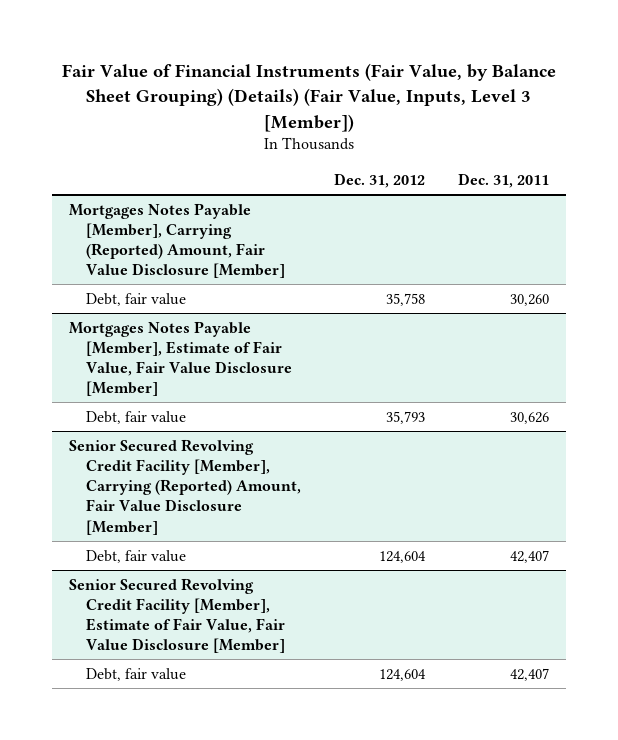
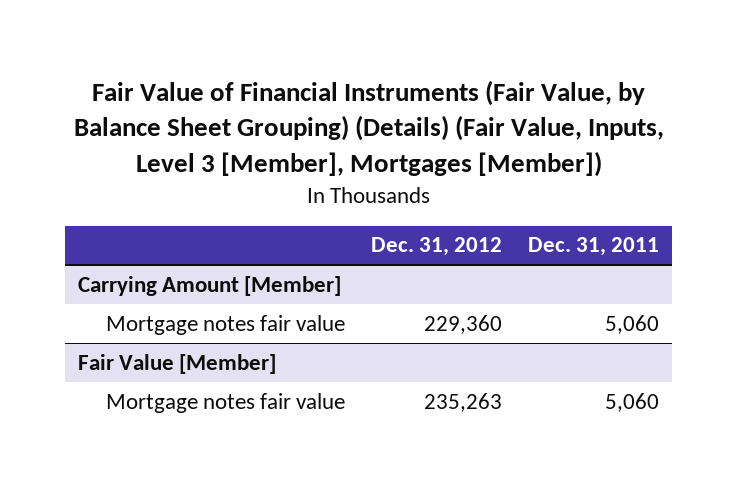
- Fair Value of Financial Instruments (Fair Value, by Balance Sheet Grouping) (Details) (Fair Value, Inputs, Level 3 [Member])
+ Fair Value of Financial Instruments (Fair Value, by Balance Sheet Grouping) (Details) (Fair Value, Inputs, Level 3 [Member], Mortgages [Member])
- Mortgages Notes Payable [Member], Carrying (Reported) Amount, Fair Value Disclosure [Member]
- Debt, fair value | 35,758 | 30,260
- Mortgages Notes Payable [Member], Estimate of Fair Value, Fair Value Disclosure [Member]
- Debt, fair value | 35,793 | 30,626
- Senior Secured Revolving Credit Facility [Member], Carrying (Reported) Amount, Fair Value Disclosure [Member]
- Debt, fair value | 124,604 | 42,407
- Senior Secured Revolving Credit Facility [Member], Estimate of Fair Value, Fair Value Disclosure [Member]
- Debt, fair value | 124,604 | 42,407
+ Carrying Amount [Member]
+ Mortgage notes fair value | 229,360 | 5,060
+ Fair Value [Member]
+ Mortgage notes fair value | 235,263 | 5,060

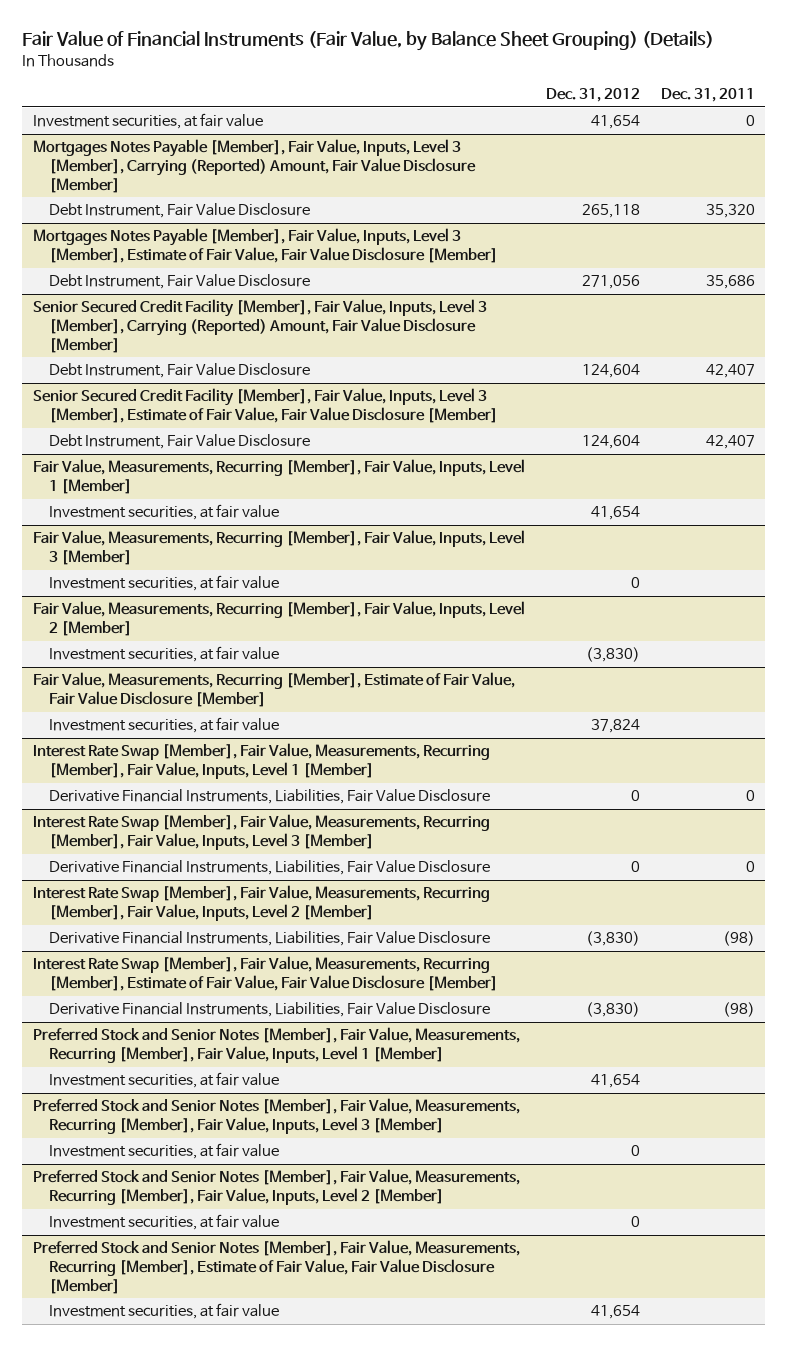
- Fair Value of Financial Instruments (Fair Value, by Balance Sheet Grouping) (Details) (Fair Value, Inputs, Level 3 [Member], Mortgages [Member])
+ Fair Value of Financial Instruments (Fair Value, by Balance Sheet Grouping) (Details)
- Carrying Amount [Member]
- Mortgage notes fair value | 229,360 | 5,060
- Fair Value [Member]
- Mortgage notes fair value | 235,263 | 5,060
+ Investment securities, at fair value | 41,654 | 0
+ Mortgages Notes Payable [Member], Fair Value, Inputs, Level 3 [Member], Carrying (Reported) Amount, Fair Value Disclosure [Member]
+ Debt Instrument, Fair Value Disclosure | 265,118 | 35,320
+ Mortgages Notes Payable [Member], Fair Value, Inputs, Level 3 [Member], Estimate of Fair Value, Fair Value Disclosure [Member]
+ Debt Instrument, Fair Value Disclosure | 271,056 | 35,686
+ Senior Secured Credit Facility [Member], Fair Value, Inputs, Level 3 [Member], Carrying (Reported) Amount, Fair Value Disclosure [Member]
+ Debt Instrument, Fair Value Disclosure | 124,604 | 42,407
+ Senior Secured Credit Facility [Member], Fair Value, Inputs, Level 3 [Member], Estimate of Fair Value, Fair Value Disclosure [Member]
+ Debt Instrument, Fair Value Disclosure | 124,604 | 42,407
+ Fair Value, Measurements, Recurring [Member], Fair Value, Inputs, Level 1 [Member]
+ Investment securities, at fair value | 41,654 |
+ Fair Value, Measurements, Recurring [Member], Fair Value, Inputs, Level 3 [Member]
+ Investment securities, at fair value | 0 |
+ Fair Value, Measurements, Recurring [Member], Fair Value, Inputs, Level 2 [Member]
+ Investment securities, at fair value | (3,830) |
+ Fair Value, Measurements, Recurring [Member], Estimate of Fair Value, Fair Value Disclosure [Member]
+ Investment securities, at fair value | 37,824 |
+ Interest Rate Swap [Member], Fair Value, Measurements, Recurring [Member], Fair Value, Inputs, Level 1 [Member]
+ Derivative Financial Instruments, Liabilities, Fair Value Disclosure | 0 | 0
+ Interest Rate Swap [Member], Fair Value, Measurements, Recurring [Member], Fair Value, Inputs, Level 3 [Member]
+ Derivative Financial Instruments, Liabilities, Fair Value Disclosure | 0 | 0
+ Interest Rate Swap [Member], Fair Value, Measurements, Recurring [Member], Fair Value, Inputs, Level 2 [Member]
+ Derivative Financial Instruments, Liabilities, Fair Value Disclosure | (3,830) | (98)
+ Interest Rate Swap [Member], Fair Value, Measurements, Recurring [Member], Estimate of Fair Value, Fair Value Disclosure [Member]
+ Derivative Financial Instruments, Liabilities, Fair Value Disclosure | (3,830) | (98)
+ Preferred Stock and Senior Notes [Member], Fair Value, Measurements, Recurring [Member], Fair Value, Inputs, Level 1 [Member]
+ Investment securities, at fair value | 41,654 |
+ Preferred Stock and Senior Notes [Member], Fair Value, Measurements, Recurring [Member], Fair Value, Inputs, Level 3 [Member]
+ Investment securities, at fair value | 0 |
+ Preferred Stock and Senior Notes [Member], Fair Value, Measurements, Recurring [Member], Fair Value, Inputs, Level 2 [Member]
+ Investment securities, at fair value | 0 |
+ Preferred Stock and Senior Notes [Member], Fair Value, Measurements, Recurring [Member], Estimate of Fair Value, Fair Value Disclosure [Member]
+ Investment securities, at fair value | 41,654 |

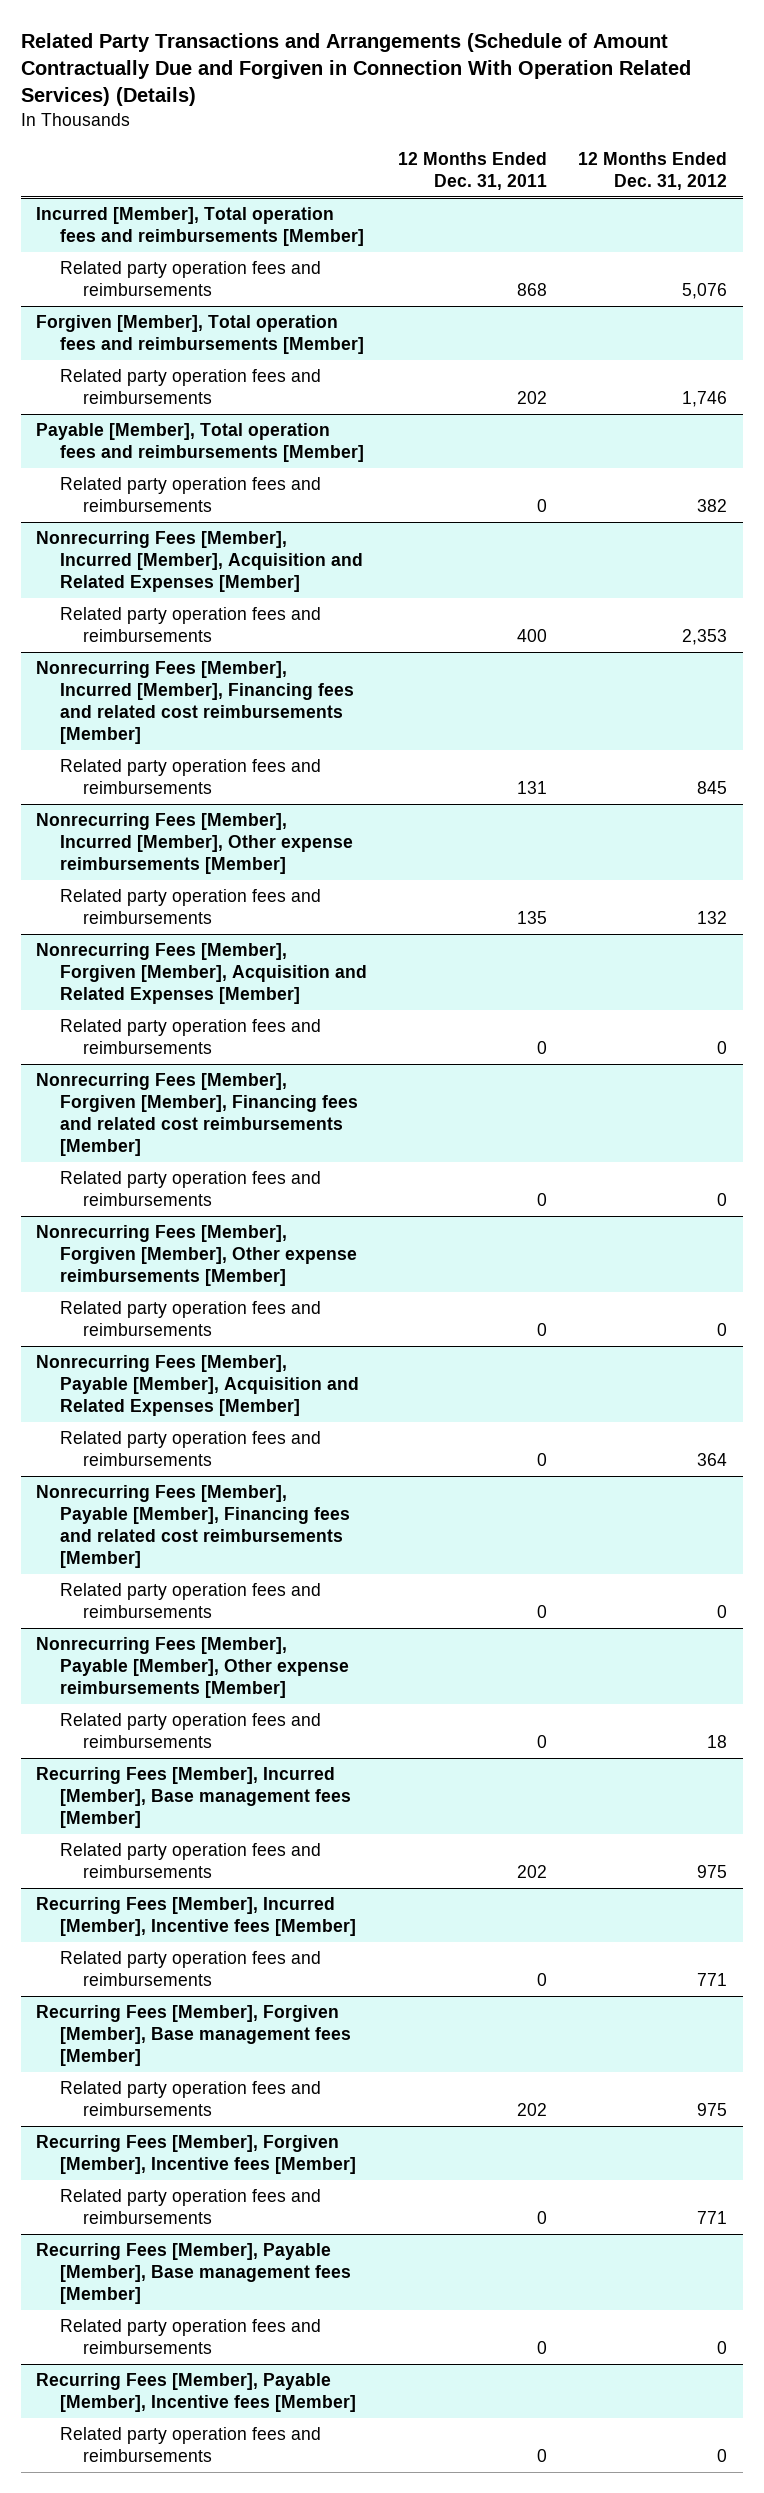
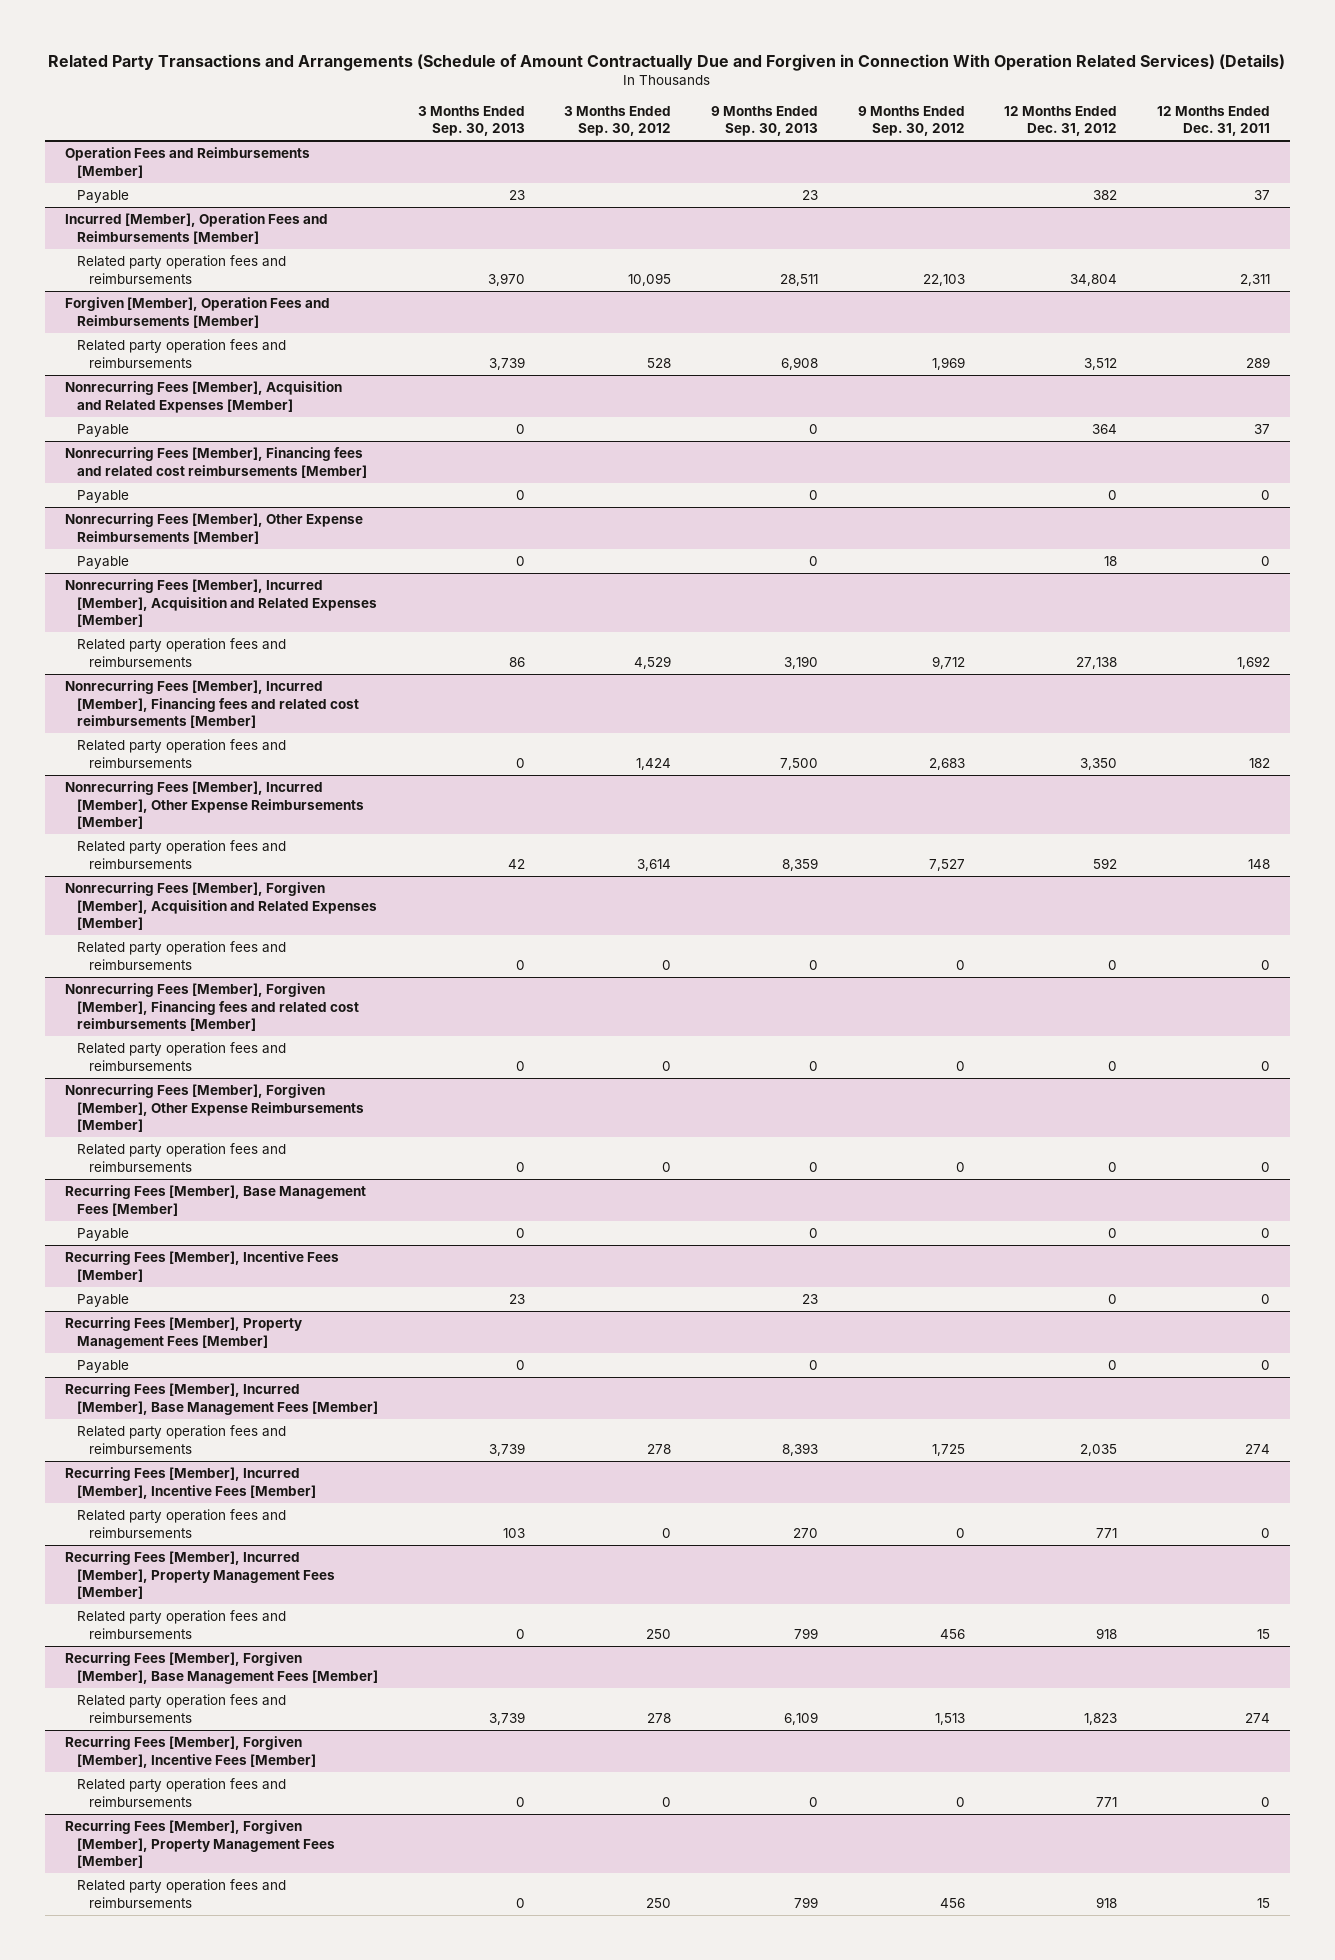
- | 12 Months Ended Dec. 31, 2011 | 12 Months Ended Dec. 31, 2012
+ | 3 Months Ended Sep. 30, 2013 | 3 Months Ended Sep. 30, 2012 | 9 Months Ended Sep. 30, 2013 | 9 Months Ended Sep. 30, 2012 | 12 Months Ended Dec. 31, 2012 | 12 Months Ended Dec. 31, 2011
- Incurred [Member], Total operation fees and reimbursements [Member]
- Related party operation fees and reimbursements | 868 | 5,076
- Forgiven [Member], Total operation fees and reimbursements [Member]
- Related party operation fees and reimbursements | 202 | 1,746
- Payable [Member], Total operation fees and reimbursements [Member]
- Related party operation fees and reimbursements | 0 | 382
+ Operation Fees and Reimbursements [Member]
+ Payable | 23 | | 23 | | 382 | 37
+ Incurred [Member], Operation Fees and Reimbursements [Member]
+ Related party operation fees and reimbursements | 3,970 | 10,095 | 28,511 | 22,103 | 34,804 | 2,311
+ Forgiven [Member], Operation Fees and Reimbursements [Member]
+ Related party operation fees and reimbursements | 3,739 | 528 | 6,908 | 1,969 | 3,512 | 289
+ Nonrecurring Fees [Member], Acquisition and Related Expenses [Member]
+ Payable | 0 | | 0 | | 364 | 37
+ Nonrecurring Fees [Member], Financing fees and related cost reimbursements [Member]
+ Payable | 0 | | 0 | | 0 | 0
+ Nonrecurring Fees [Member], Other Expense Reimbursements [Member]
+ Payable | 0 | | 0 | | 18 | 0
@ Nonrecurring Fees [Member], Incurred [Member], Acquisition and Related Expenses [Member]
- Related party operation fees and reimbursements | 400 | 2,353
+ Related party operation fees and reimbursements | 86 | 4,529 | 3,190 | 9,712 | 27,138 | 1,692
@ Nonrecurring Fees [Member], Incurred [Member], Financing fees and related cost reimbursements [Member]
- Related party operation fees and reimbursements | 131 | 845
- Nonrecurring Fees [Member], Incurred [Member], Other expense reimbursements [Member]
- Related party operation fees and reimbursements | 135 | 132
@ Nonrecurring Fees [Member], Incurred [Member], Financing fees and related cost reimbursements [Member]
+ Related party operation fees and reimbursements | 0 | 1,424 | 7,500 | 2,683 | 3,350 | 182
+ Nonrecurring Fees [Member], Incurred [Member], Other Expense Reimbursements [Member]
+ Related party operation fees and reimbursements | 42 | 3,614 | 8,359 | 7,527 | 592 | 148
- Nonrecurring Fees [Member], Forgiven [Member], Other expense reimbursements [Member]
- Related party operation fees and reimbursements | 0 | 0
- Nonrecurring Fees [Member], Payable [Member], Acquisition and Related Expenses [Member]
- Related party operation fees and reimbursements | 0 | 364
- Nonrecurring Fees [Member], Payable [Member], Financing fees and related cost reimbursements [Member]
+ Nonrecurring Fees [Member], Forgiven [Member], Other Expense Reimbursements [Member]
- Nonrecurring Fees [Member], Payable [Member], Other expense reimbursements [Member]
- Related party operation fees and reimbursements | 0 | 18
- Recurring Fees [Member], Incurred [Member], Base management fees [Member]
- Related party operation fees and reimbursements | 202 | 975
- Recurring Fees [Member], Incurred [Member], Incentive fees [Member]
+ Recurring Fees [Member], Base Management Fees [Member]
+ Payable | 0 | | 0 | | 0 | 0
+ Recurring Fees [Member], Incentive Fees [Member]
+ Payable | 23 | | 23 | | 0 | 0
+ Recurring Fees [Member], Property Management Fees [Member]
+ Payable | 0 | | 0 | | 0 | 0
+ Recurring Fees [Member], Incurred [Member], Base Management Fees [Member]
+ Related party operation fees and reimbursements | 3,739 | 278 | 8,393 | 1,725 | 2,035 | 274
+ Recurring Fees [Member], Incurred [Member], Incentive Fees [Member]
- Recurring Fees [Member], Forgiven [Member], Base management fees [Member]
- Related party operation fees and reimbursements | 202 | 975
- Recurring Fees [Member], Forgiven [Member], Incentive fees [Member]
+ Recurring Fees [Member], Incurred [Member], Property Management Fees [Member]
+ Related party operation fees and reimbursements | 0 | 250 | 799 | 456 | 918 | 15
+ Recurring Fees [Member], Forgiven [Member], Base Management Fees [Member]
+ Related party operation fees and reimbursements | 3,739 | 278 | 6,109 | 1,513 | 1,823 | 274
+ Recurring Fees [Member], Forgiven [Member], Incentive Fees [Member]
- Recurring Fees [Member], Payable [Member], Base management fees [Member]
- Related party operation fees and reimbursements | 0 | 0
- Recurring Fees [Member], Payable [Member], Incentive fees [Member]
- Related party operation fees and reimbursements | 0 | 0
+ Recurring Fees [Member], Forgiven [Member], Property Management Fees [Member]
+ Related party operation fees and reimbursements | 0 | 250 | 799 | 456 | 918 | 15

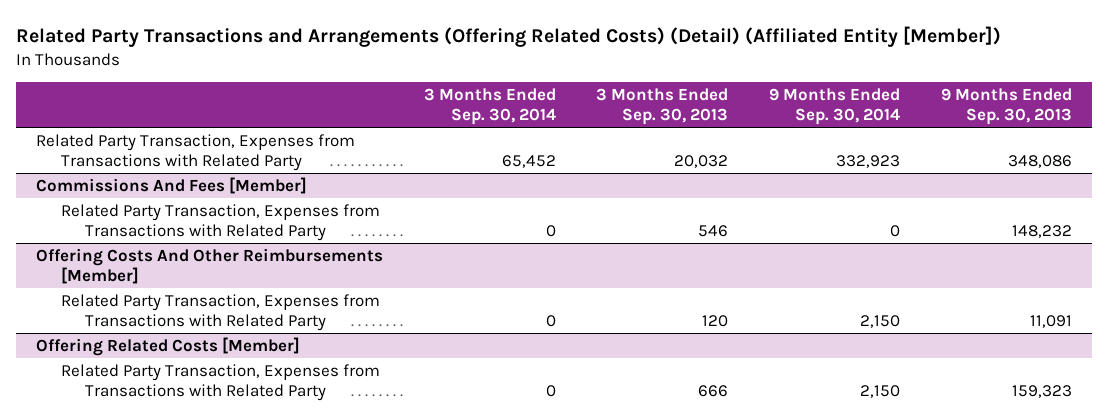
- Related Party Transactions and Arrangements (Schedule of Amount Contractually Due and Forgiven in Connection With Operation Related Services) (Details)
+ Related Party Transactions and Arrangements (Offering Related Costs) (Detail) (Affiliated Entity [Member])
- | 3 Months Ended Sep. 30, 2013 | 3 Months Ended Sep. 30, 2012 | 9 Months Ended Sep. 30, 2013 | 9 Months Ended Sep. 30, 2012 | 12 Months Ended Dec. 31, 2012 | 12 Months Ended Dec. 31, 2011
+ | 3 Months Ended Sep. 30, 2014 | 3 Months Ended Sep. 30, 2013 | 9 Months Ended Sep. 30, 2014 | 9 Months Ended Sep. 30, 2013
- Operation Fees and Reimbursements [Member]
- Payable | 23 | | 23 | | 382 | 37
- Incurred [Member], Operation Fees and Reimbursements [Member]
- Related party operation fees and reimbursements | 3,970 | 10,095 | 28,511 | 22,103 | 34,804 | 2,311
- Forgiven [Member], Operation Fees and Reimbursements [Member]
- Related party operation fees and reimbursements | 3,739 | 528 | 6,908 | 1,969 | 3,512 | 289
- Nonrecurring Fees [Member], Acquisition and Related Expenses [Member]
- Payable | 0 | | 0 | | 364 | 37
- Nonrecurring Fees [Member], Financing fees and related cost reimbursements [Member]
- Payable | 0 | | 0 | | 0 | 0
- Nonrecurring Fees [Member], Other Expense Reimbursements [Member]
- Payable | 0 | | 0 | | 18 | 0
- Nonrecurring Fees [Member], Incurred [Member], Acquisition and Related Expenses [Member]
- Related party operation fees and reimbursements | 86 | 4,529 | 3,190 | 9,712 | 27,138 | 1,692
- Nonrecurring Fees [Member], Incurred [Member], Financing fees and related cost reimbursements [Member]
- Related party operation fees and reimbursements | 0 | 1,424 | 7,500 | 2,683 | 3,350 | 182
- Nonrecurring Fees [Member], Incurred [Member], Other Expense Reimbursements [Member]
- Related party operation fees and reimbursements | 42 | 3,614 | 8,359 | 7,527 | 592 | 148
- Nonrecurring Fees [Member], Forgiven [Member], Acquisition and Related Expenses [Member]
- Related party operation fees and reimbursements | 0 | 0 | 0 | 0 | 0 | 0
- Nonrecurring Fees [Member], Forgiven [Member], Financing fees and related cost reimbursements [Member]
- Related party operation fees and reimbursements | 0 | 0 | 0 | 0 | 0 | 0
- Nonrecurring Fees [Member], Forgiven [Member], Other Expense Reimbursements [Member]
- Related party operation fees and reimbursements | 0 | 0 | 0 | 0 | 0 | 0
- Recurring Fees [Member], Base Management Fees [Member]
- Payable | 0 | | 0 | | 0 | 0
- Recurring Fees [Member], Incentive Fees [Member]
- Payable | 23 | | 23 | | 0 | 0
- Recurring Fees [Member], Property Management Fees [Member]
- Payable | 0 | | 0 | | 0 | 0
- Recurring Fees [Member], Incurred [Member], Base Management Fees [Member]
- Related party operation fees and reimbursements | 3,739 | 278 | 8,393 | 1,725 | 2,035 | 274
- Recurring Fees [Member], Incurred [Member], Incentive Fees [Member]
- Related party operation fees and reimbursements | 103 | 0 | 270 | 0 | 771 | 0
- Recurring Fees [Member], Incurred [Member], Property Management Fees [Member]
- Related party operation fees and reimbursements | 0 | 250 | 799 | 456 | 918 | 15
- Recurring Fees [Member], Forgiven [Member], Base Management Fees [Member]
- Related party operation fees and reimbursements | 3,739 | 278 | 6,109 | 1,513 | 1,823 | 274
- Recurring Fees [Member], Forgiven [Member], Incentive Fees [Member]
- Related party operation fees and reimbursements | 0 | 0 | 0 | 0 | 771 | 0
- Recurring Fees [Member], Forgiven [Member], Property Management Fees [Member]
- Related party operation fees and reimbursements | 0 | 250 | 799 | 456 | 918 | 15
+ Related Party Transaction, Expenses from Transactions with Related Party | 65,452 | 20,032 | 332,923 | 348,086
+ Commissions And Fees [Member]
+ Related Party Transaction, Expenses from Transactions with Related Party | 0 | 546 | 0 | 148,232
+ Offering Costs And Other Reimbursements [Member]
+ Related Party Transaction, Expenses from Transactions with Related Party | 0 | 120 | 2,150 | 11,091
+ Offering Related Costs [Member]
+ Related Party Transaction, Expenses from Transactions with Related Party | 0 | 666 | 2,150 | 159,323

